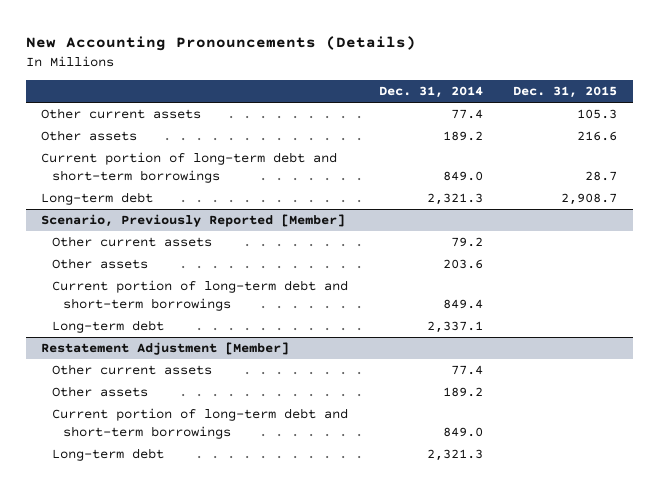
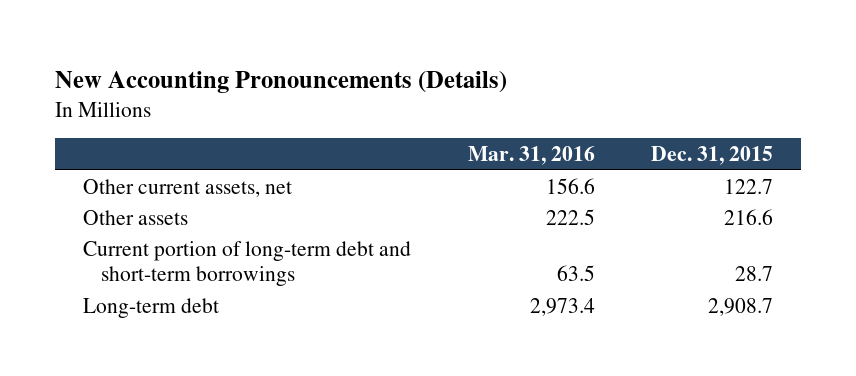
- | Dec. 31, 2014 | Dec. 31, 2015
+ | Mar. 31, 2016 | Dec. 31, 2015
- Other current assets | 77.4 | 105.3
+ Other current assets, net | 156.6 | 122.7
- Scenario, Previously Reported [Member]
- Other current assets | 79.2 |
- Other assets | 203.6 |
- Current portion of long-term debt and short-term borrowings | 849.4 |
- Long-term debt | 2,337.1 |
- Restatement Adjustment [Member]
- Other current assets | 77.4 |
- Other assets | 189.2 |
- Current portion of long-term debt and short-term borrowings | 849.0 |
- Long-term debt | 2,321.3 |

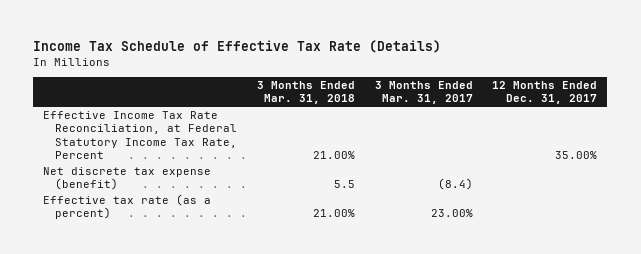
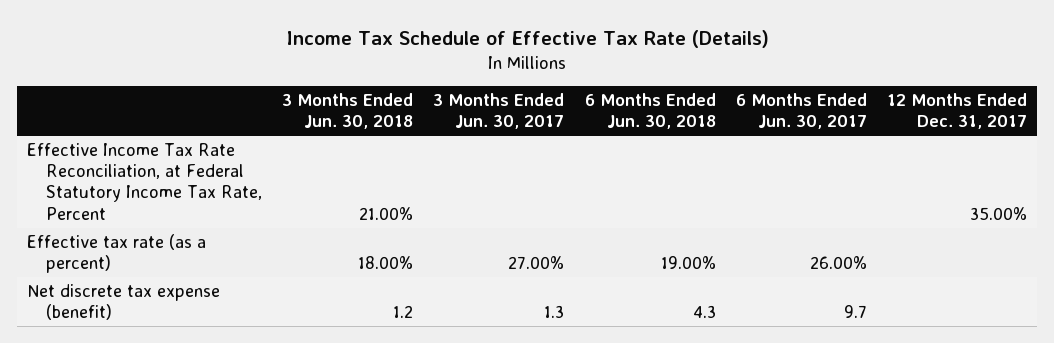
- | 3 Months Ended Mar. 31, 2018 | 3 Months Ended Mar. 31, 2017 | 12 Months Ended Dec. 31, 2017
+ | 3 Months Ended Jun. 30, 2018 | 3 Months Ended Jun. 30, 2017 | 6 Months Ended Jun. 30, 2018 | 6 Months Ended Jun. 30, 2017 | 12 Months Ended Dec. 31, 2017
moved down: Net discrete tax expense (benefit) | 1.2 | 1.3 | 4.3 | 9.7 |

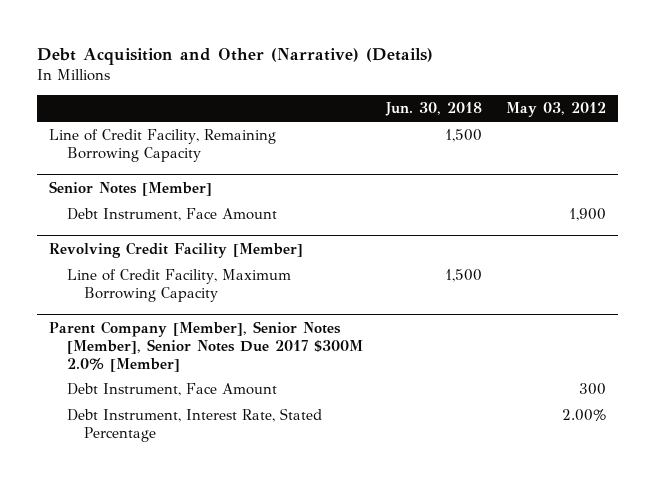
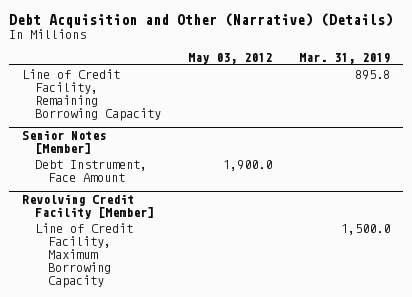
- | Jun. 30, 2018 | May 03, 2012
+ | May 03, 2012 | Mar. 31, 2019
@ Senior Notes [Member]
- Debt Instrument, Face Amount | | 1,900
+ Debt Instrument, Face Amount | 1,900.0 |
- Parent Company [Member], Senior Notes [Member], Senior Notes Due 2017 $300M 2.0% [Member]
- Debt Instrument, Face Amount | | 300
- Debt Instrument, Interest Rate, Stated Percentage | | 2.00%

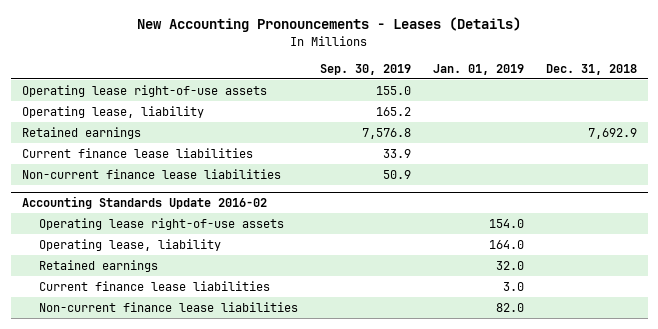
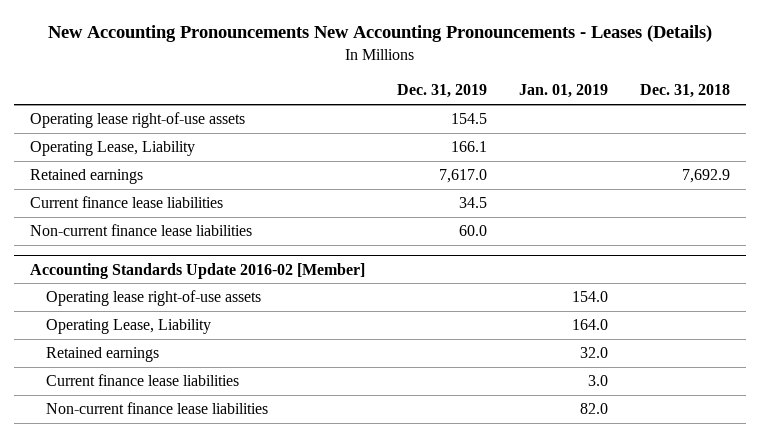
- New Accounting Pronouncements - Leases (Details)
+ New Accounting Pronouncements New Accounting Pronouncements - Leases (Details)
- | Sep. 30, 2019 | Jan. 01, 2019 | Dec. 31, 2018
+ | Dec. 31, 2019 | Jan. 01, 2019 | Dec. 31, 2018
- Operating lease, liability | 165.2 | |
+ Operating Lease, Liability | 166.1 | |
- Accounting Standards Update 2016-02
+ Accounting Standards Update 2016-02 [Member]
- Operating lease, liability | | 164.0 |
+ Operating Lease, Liability | | 164.0 |

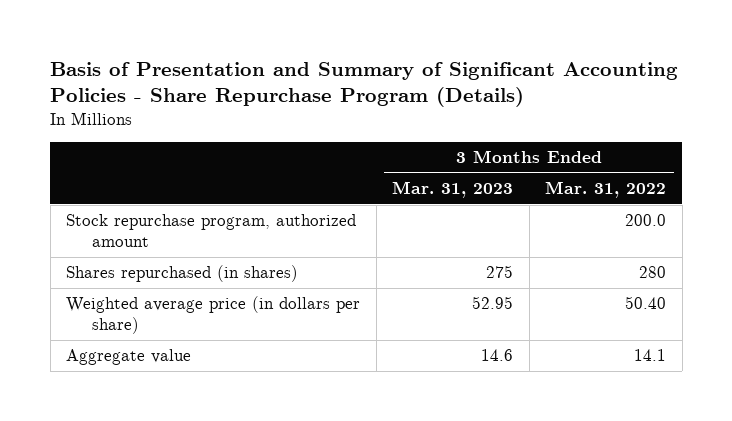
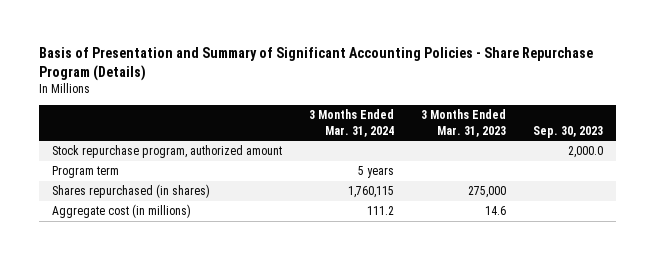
- | 3 Months Ended Mar. 31, 2023 | 3 Months Ended Mar. 31, 2022
+ | 3 Months Ended Mar. 31, 2024 | 3 Months Ended Mar. 31, 2023 | Sep. 30, 2023
- Shares repurchased (in shares) | 275 | 280
- Weighted average price (in dollars per share) | 52.95 | 50.40
- Aggregate value | 14.6 | 14.1
+ Program term | 5 years | |
+ Shares repurchased (in shares) | 1,760,115 | 275,000 |
+ Aggregate cost (in millions) | 111.2 | 14.6 |

